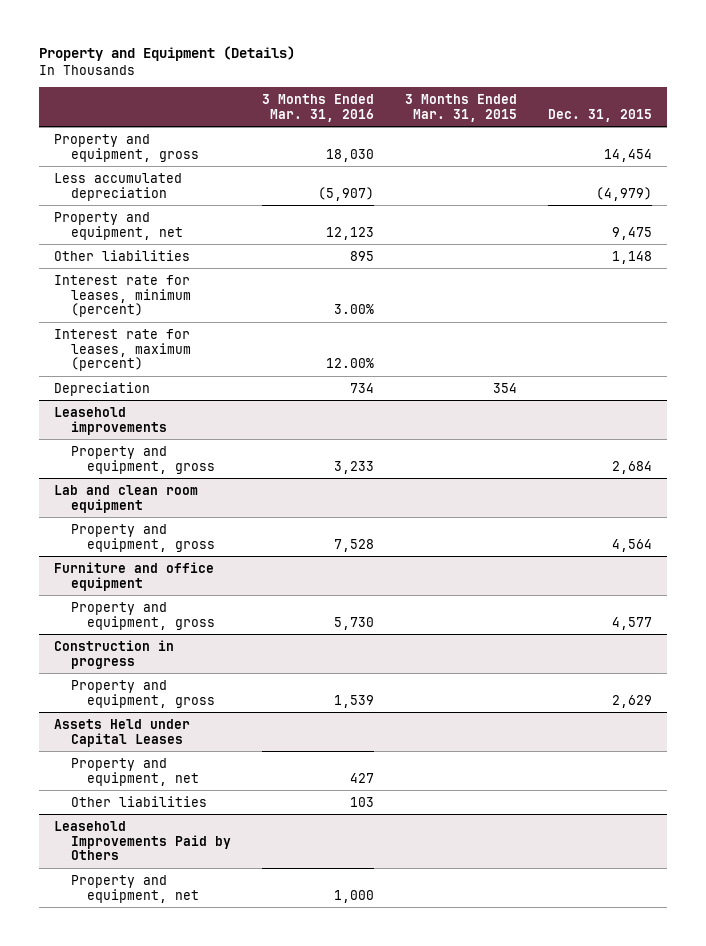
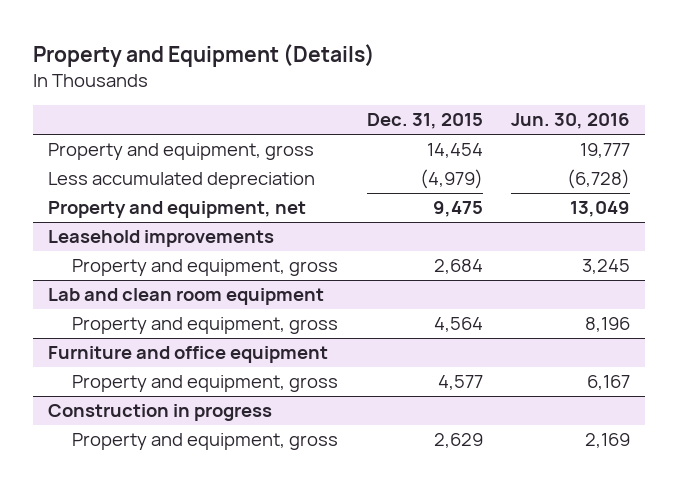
- | 3 Months Ended Mar. 31, 2016 | 3 Months Ended Mar. 31, 2015 | Dec. 31, 2015
+ | Dec. 31, 2015 | Jun. 30, 2016
- Other liabilities | 895 | | 1,148
- Interest rate for leases, minimum (percent) | 3.00% | |
- Interest rate for leases, maximum (percent) | 12.00% | |
- Depreciation | 734 | 354 |
- Assets Held under Capital Leases
- Property and equipment, net | 427 | |
- Other liabilities | 103 | |
- Leasehold Improvements Paid by Others
- Property and equipment, net | 1,000 | |

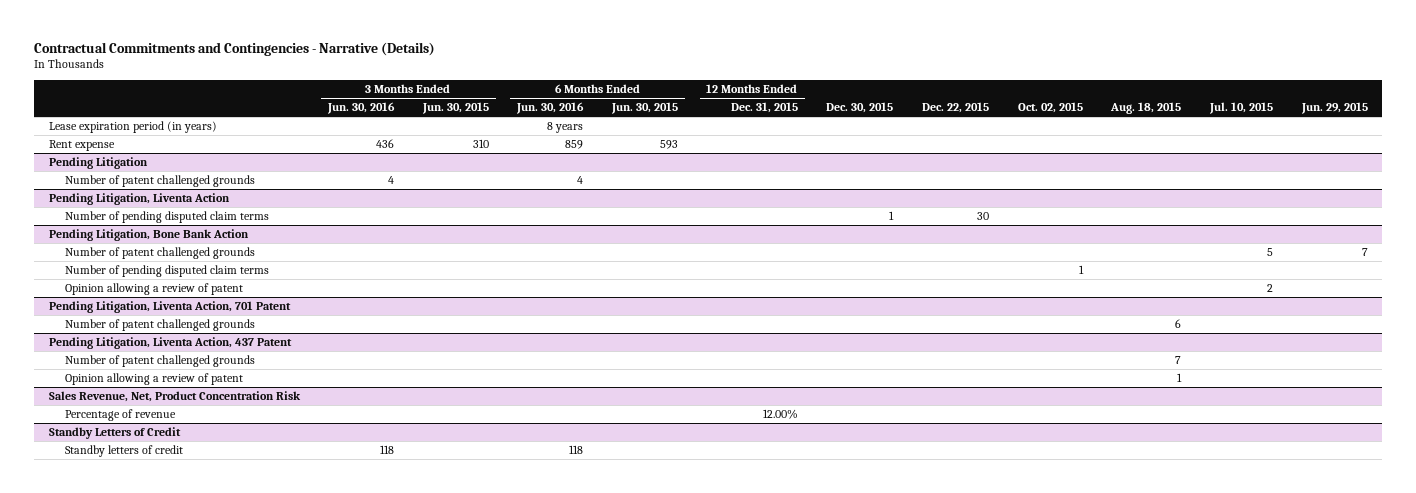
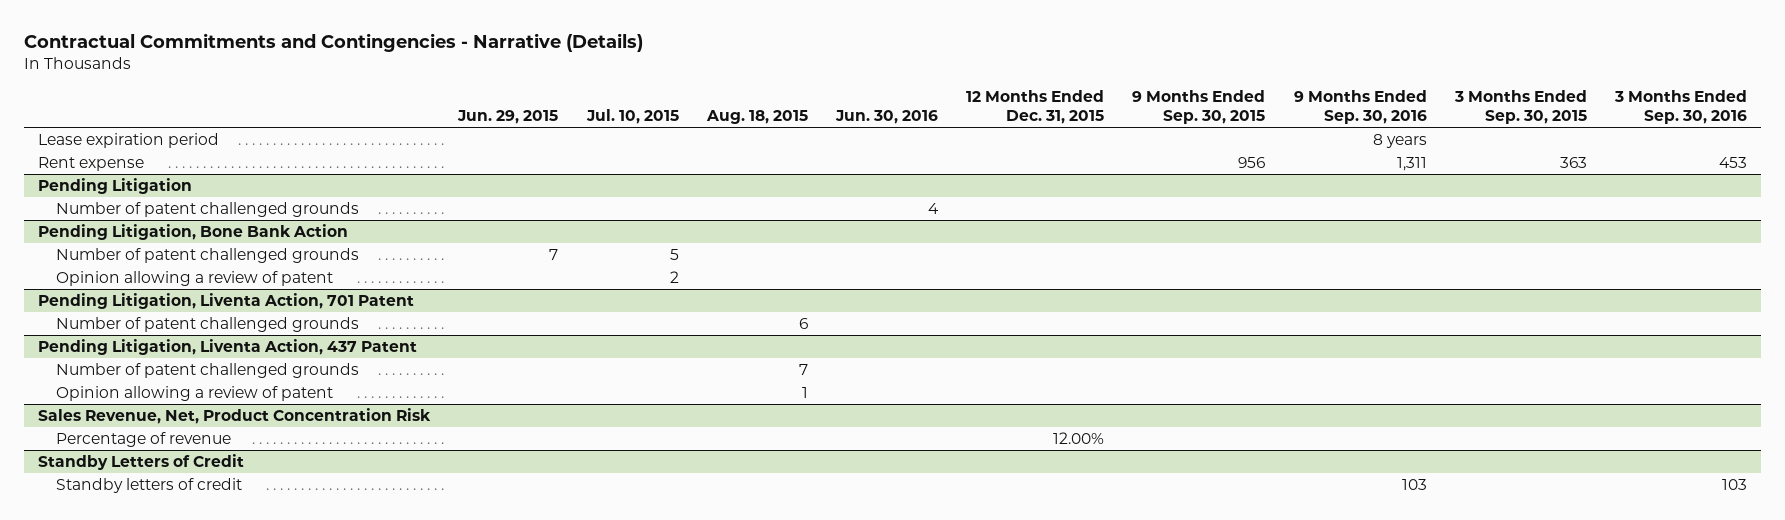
- | 3 Months Ended Jun. 30, 2016 | 3 Months Ended Jun. 30, 2015 | 6 Months Ended Jun. 30, 2016 | 6 Months Ended Jun. 30, 2015 | 12 Months Ended Dec. 31, 2015 | Dec. 30, 2015 | Dec. 22, 2015 | Oct. 02, 2015 | Aug. 18, 2015 | Jul. 10, 2015 | Jun. 29, 2015
+ | Jun. 29, 2015 | Jul. 10, 2015 | Aug. 18, 2015 | Jun. 30, 2016 | 12 Months Ended Dec. 31, 2015 | 9 Months Ended Sep. 30, 2015 | 9 Months Ended Sep. 30, 2016 | 3 Months Ended Sep. 30, 2015 | 3 Months Ended Sep. 30, 2016
- Lease expiration period (in years) | | | 8 years | | | | | | | |
+ Lease expiration period | | | | | | | 8 years | |
- Pending Litigation, Liventa Action
- Number of pending disputed claim terms | | | | | | 1 | 30 | | | |
@ Pending Litigation, Bone Bank Action
- Number of pending disputed claim terms | | | | | | | | 1 | | |

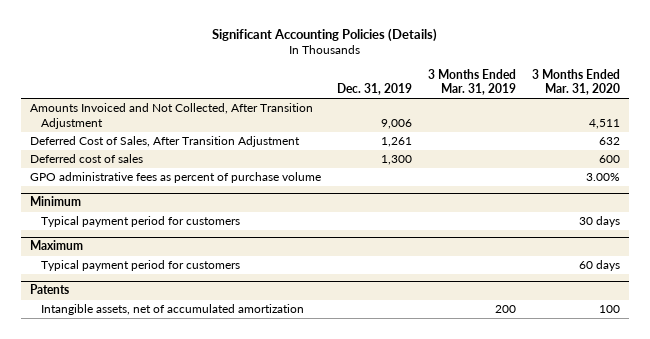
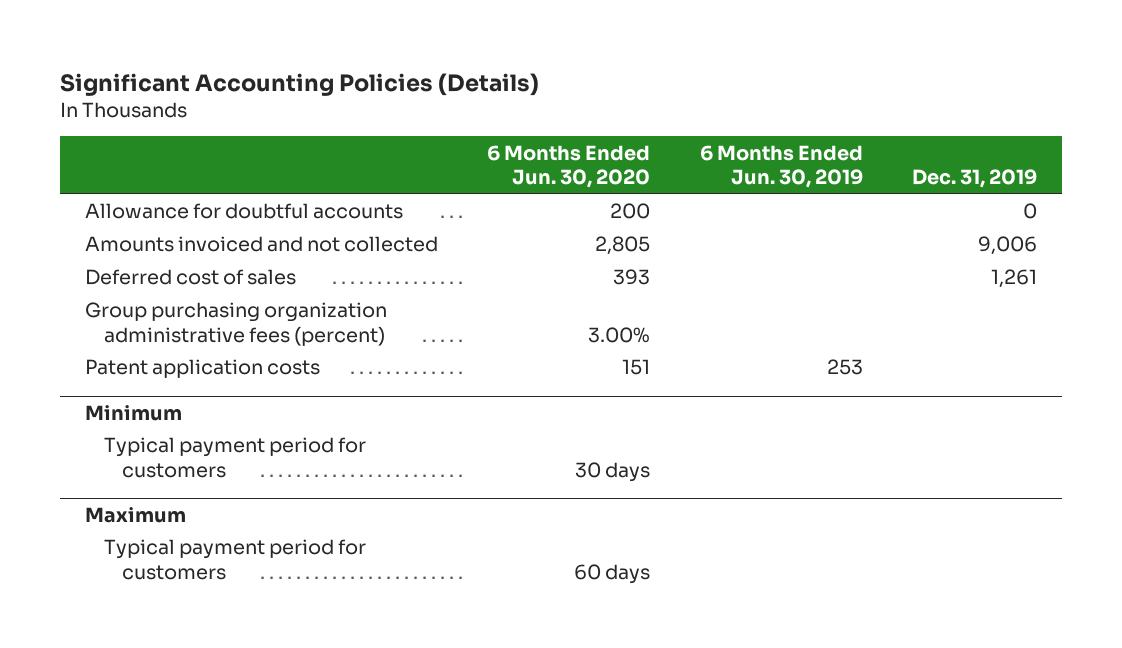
- | Dec. 31, 2019 | 3 Months Ended Mar. 31, 2019 | 3 Months Ended Mar. 31, 2020
+ | 6 Months Ended Jun. 30, 2020 | 6 Months Ended Jun. 30, 2019 | Dec. 31, 2019
- Amounts Invoiced and Not Collected, After Transition Adjustment | 9,006 | | 4,511
- Deferred Cost of Sales, After Transition Adjustment | 1,261 | | 632
- Deferred cost of sales | 1,300 | | 600
- GPO administrative fees as percent of purchase volume | | | 3.00%
+ Allowance for doubtful accounts | 200 | | 0
+ Amounts invoiced and not collected | 2,805 | | 9,006
+ Deferred cost of sales | 393 | | 1,261
+ Group purchasing organization administrative fees (percent) | 3.00% | |
+ Patent application costs | 151 | 253 |
- Patents
- Intangible assets, net of accumulated amortization | | 200 | 100

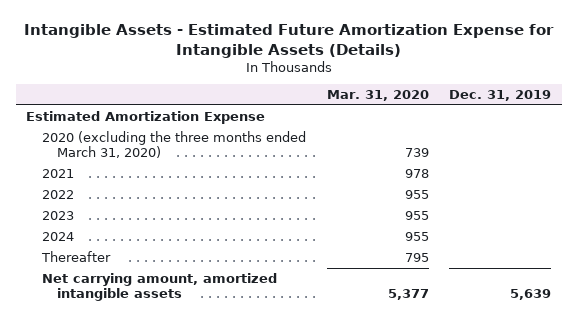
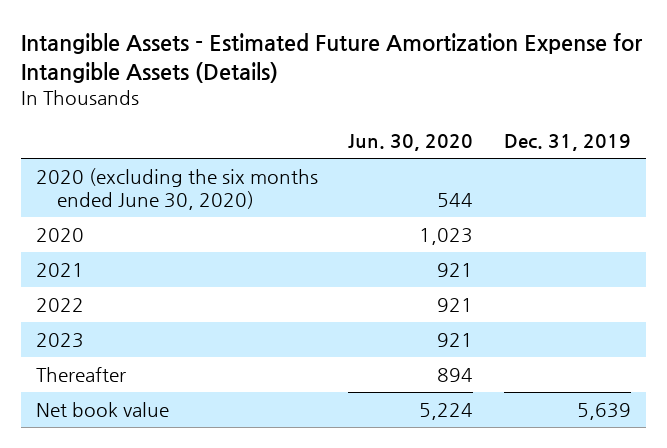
- | Mar. 31, 2020 | Dec. 31, 2019
+ | Jun. 30, 2020 | Dec. 31, 2019
- Estimated Amortization Expense
- 2020 (excluding the three months ended March 31, 2020) | 739 |
+ 2020 (excluding the six months ended June 30, 2020) | 544 |
+ 2020 | 1,023 |
- 2024 | 955 |
- Net carrying amount, amortized intangible assets | 5,377 | 5,639
+ Net book value | 5,224 | 5,639

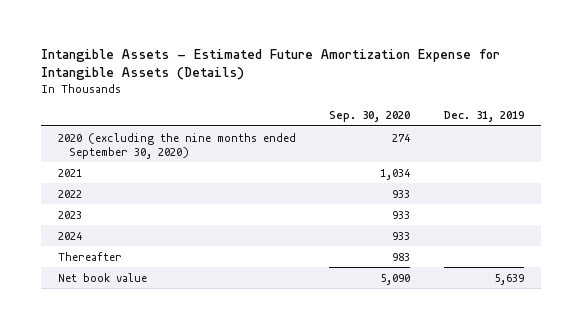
- | Jun. 30, 2020 | Dec. 31, 2019
+ | Sep. 30, 2020 | Dec. 31, 2019
- 2020 (excluding the six months ended June 30, 2020) | 544 |
- 2020 | 1,023 |
+ 2020 (excluding the nine months ended September 30, 2020) | 274 |
+ 2024 | 933 |

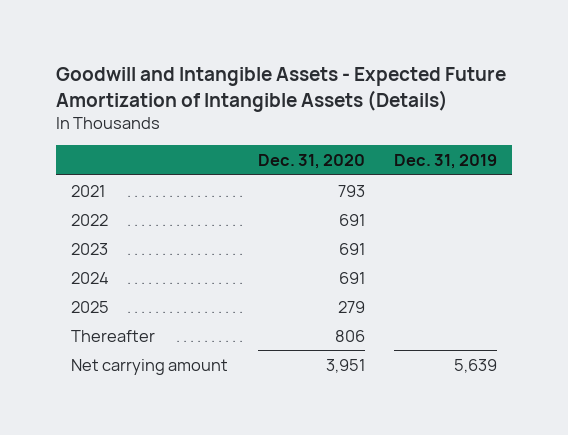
- Intangible Assets - Estimated Future Amortization Expense for Intangible Assets (Details)
+ Goodwill and Intangible Assets - Expected Future Amortization of Intangible Assets (Details)
- | Sep. 30, 2020 | Dec. 31, 2019
+ | Dec. 31, 2020 | Dec. 31, 2019
- 2020 (excluding the nine months ended September 30, 2020) | 274 |
+ 2025 | 279 |
- Net book value | 5,090 | 5,639
+ Net carrying amount | 3,951 | 5,639

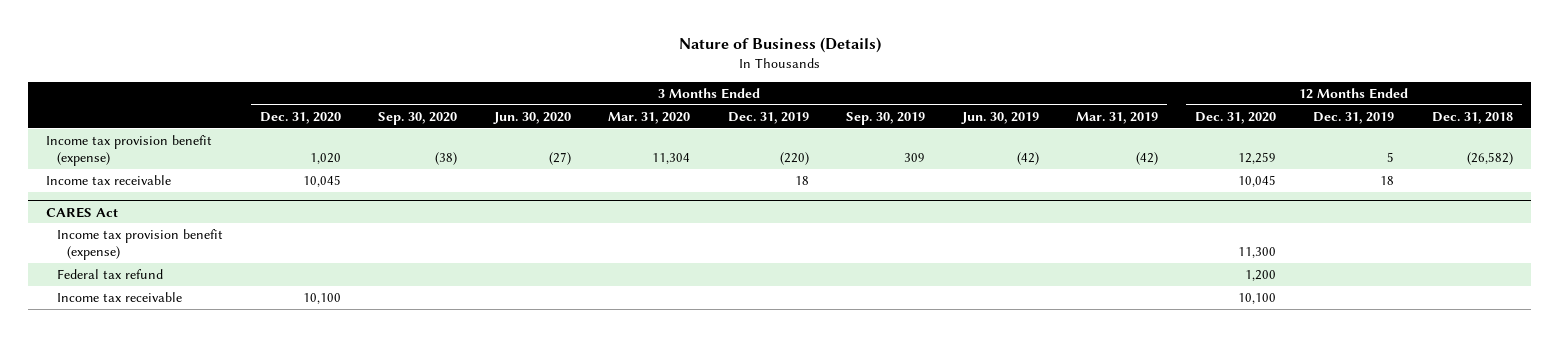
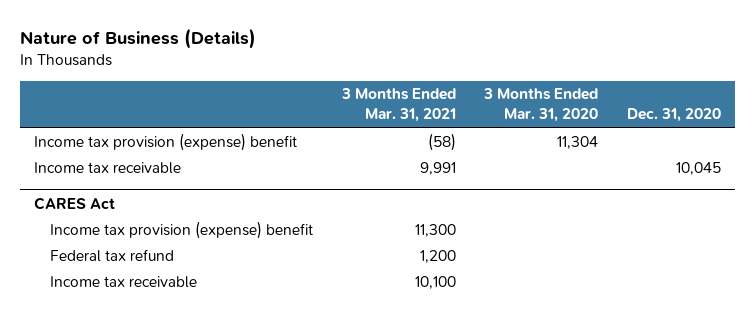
- | 3 Months Ended Dec. 31, 2020 | 3 Months Ended Sep. 30, 2020 | 3 Months Ended Jun. 30, 2020 | 3 Months Ended Mar. 31, 2020 | 3 Months Ended Dec. 31, 2019 | 3 Months Ended Sep. 30, 2019 | 3 Months Ended Jun. 30, 2019 | 3 Months Ended Mar. 31, 2019 | 12 Months Ended Dec. 31, 2020 | 12 Months Ended Dec. 31, 2019 | 12 Months Ended Dec. 31, 2018
+ | 3 Months Ended Mar. 31, 2021 | 3 Months Ended Mar. 31, 2020 | Dec. 31, 2020
- Income tax provision benefit (expense) | 1,020 | (38) | (27) | 11,304 | (220) | 309 | (42) | (42) | 12,259 | 5 | (26,582)
+ Income tax provision (expense) benefit | (58) | 11,304 |
@ CARES Act
- Income tax provision benefit (expense) | | | | | | | | | 11,300 | |
+ Income tax provision (expense) benefit | 11,300 | |

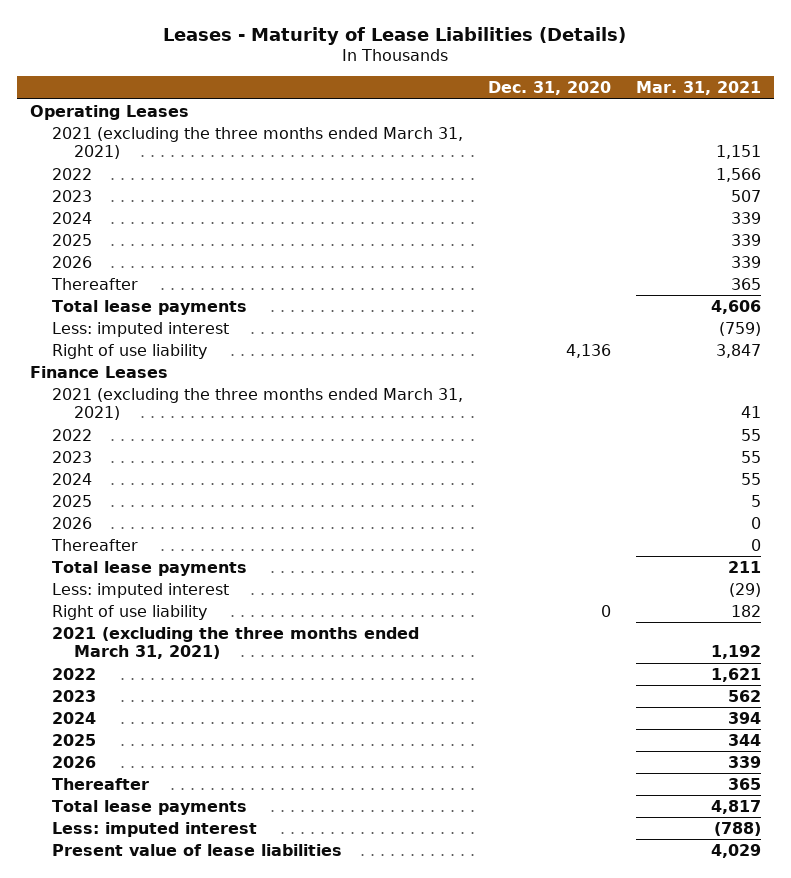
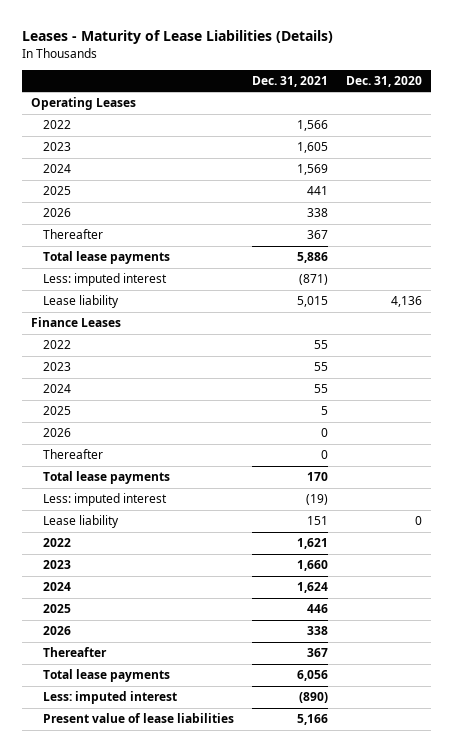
- | Dec. 31, 2020 | Mar. 31, 2021
+ | Dec. 31, 2021 | Dec. 31, 2020
- 2021 (excluding the three months ended March 31, 2021) | | 1,151
- Right of use liability | 4,136 | 3,847
+ Lease liability | 5,015 | 4,136
- 2021 (excluding the three months ended March 31, 2021) | | 41
- Right of use liability | 0 | 182
- 2021 (excluding the three months ended March 31, 2021) | | 1,192
+ Lease liability | 151 | 0

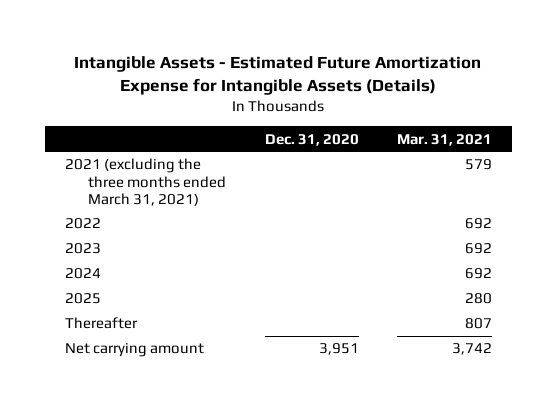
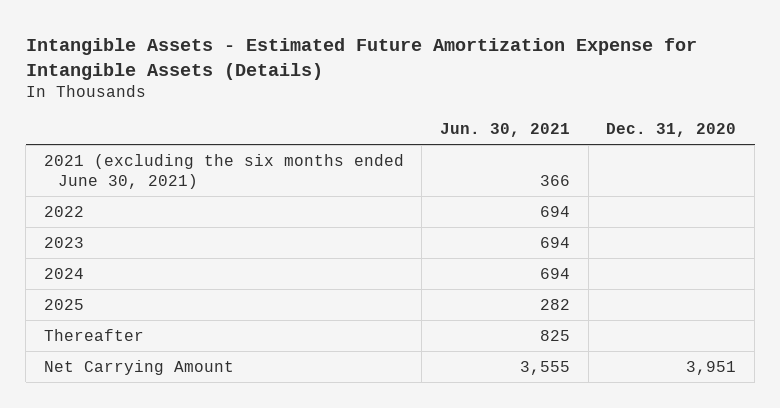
- | Dec. 31, 2020 | Mar. 31, 2021
+ | Jun. 30, 2021 | Dec. 31, 2020
- 2021 (excluding the three months ended March 31, 2021) | | 579
+ 2021 (excluding the six months ended June 30, 2021) | 366 |
- Net carrying amount | 3,951 | 3,742
+ Net Carrying Amount | 3,555 | 3,951

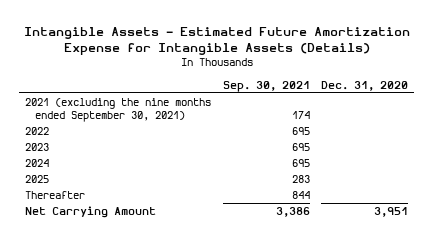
- | Jun. 30, 2021 | Dec. 31, 2020
+ | Sep. 30, 2021 | Dec. 31, 2020
- 2021 (excluding the six months ended June 30, 2021) | 366 |
+ 2021 (excluding the nine months ended September 30, 2021) | 174 |

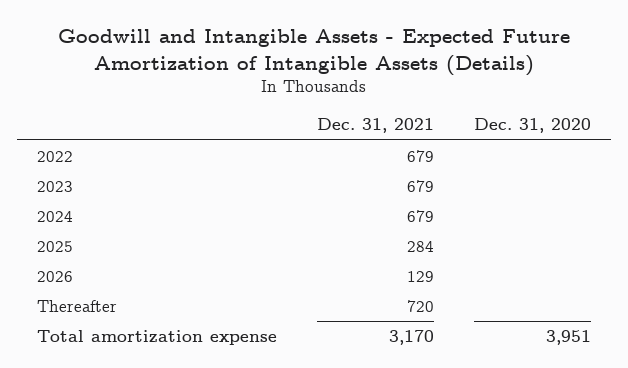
- Intangible Assets - Estimated Future Amortization Expense for Intangible Assets (Details)
+ Goodwill and Intangible Assets - Expected Future Amortization of Intangible Assets (Details)
- | Sep. 30, 2021 | Dec. 31, 2020
+ | Dec. 31, 2021 | Dec. 31, 2020
- 2021 (excluding the nine months ended September 30, 2021) | 174 |
+ 2026 | 129 |
- Net Carrying Amount | 3,386 | 3,951
+ Total amortization expense | 3,170 | 3,951

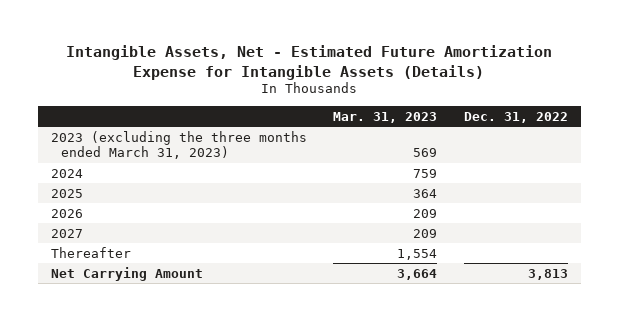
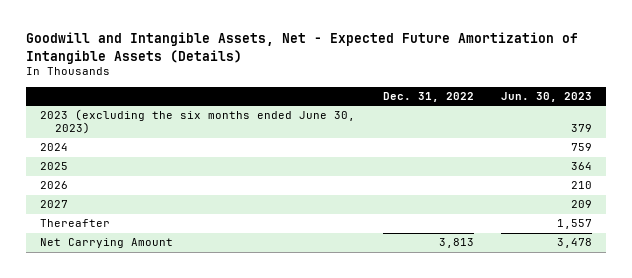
- Intangible Assets, Net - Estimated Future Amortization Expense for Intangible Assets (Details)
+ Goodwill and Intangible Assets, Net - Expected Future Amortization of Intangible Assets (Details)
- | Mar. 31, 2023 | Dec. 31, 2022
+ | Dec. 31, 2022 | Jun. 30, 2023
- 2023 (excluding the three months ended March 31, 2023) | 569 |
+ 2023 (excluding the six months ended June 30, 2023) | | 379

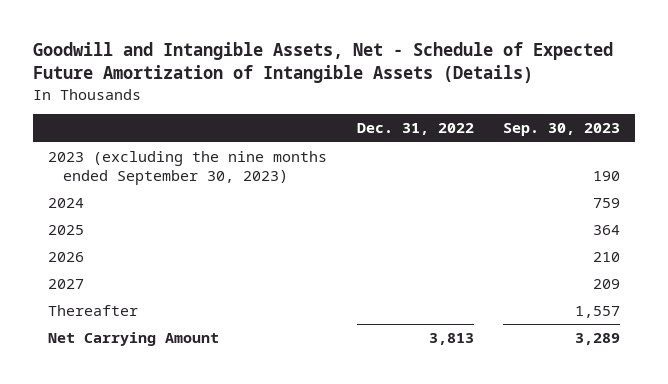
- Goodwill and Intangible Assets, Net - Expected Future Amortization of Intangible Assets (Details)
+ Goodwill and Intangible Assets, Net - Schedule of Expected Future Amortization of Intangible Assets (Details)
- | Dec. 31, 2022 | Jun. 30, 2023
+ | Dec. 31, 2022 | Sep. 30, 2023
- 2023 (excluding the six months ended June 30, 2023) | | 379
+ 2023 (excluding the nine months ended September 30, 2023) | | 190

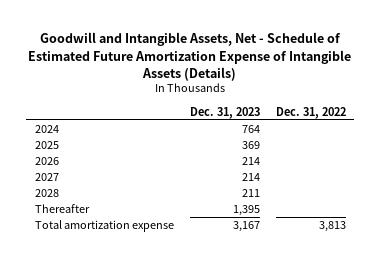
- Goodwill and Intangible Assets, Net - Schedule of Expected Future Amortization of Intangible Assets (Details)
+ Goodwill and Intangible Assets, Net - Schedule of Estimated Future Amortization Expense of Intangible Assets (Details)
- | Dec. 31, 2022 | Sep. 30, 2023
+ | Dec. 31, 2023 | Dec. 31, 2022
- 2023 (excluding the nine months ended September 30, 2023) | | 190
+ 2028 | 211 |
- Net Carrying Amount | 3,813 | 3,289
+ Total amortization expense | 3,167 | 3,813

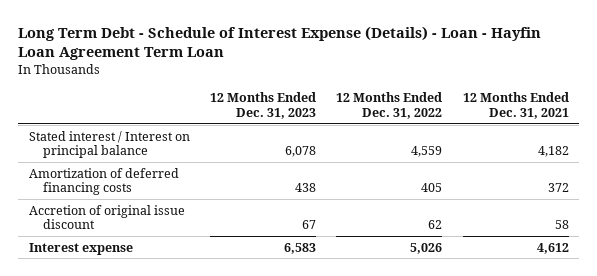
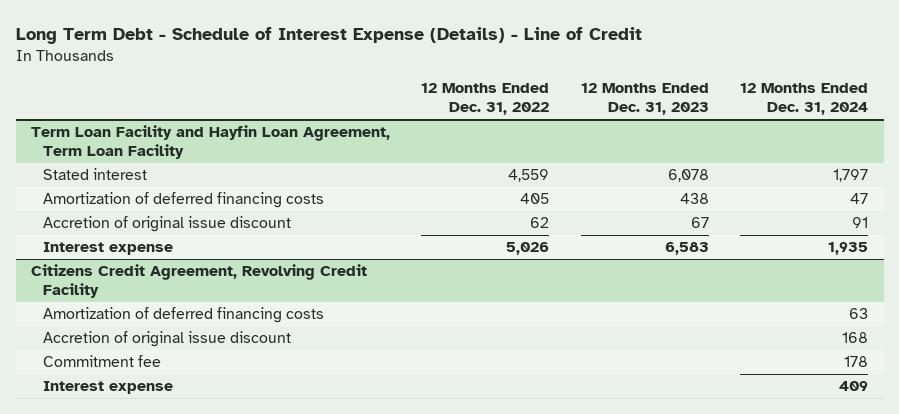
- Long Term Debt - Schedule of Interest Expense (Details) - Loan - Hayfin Loan Agreement Term Loan
+ Long Term Debt - Schedule of Interest Expense (Details) - Line of Credit
- | 12 Months Ended Dec. 31, 2023 | 12 Months Ended Dec. 31, 2022 | 12 Months Ended Dec. 31, 2021
+ | 12 Months Ended Dec. 31, 2022 | 12 Months Ended Dec. 31, 2023 | 12 Months Ended Dec. 31, 2024
- Stated interest / Interest on principal balance | 6,078 | 4,559 | 4,182
+ Term Loan Facility and Hayfin Loan Agreement, Term Loan Facility
+ Stated interest | 4,559 | 6,078 | 1,797
+ Citizens Credit Agreement, Revolving Credit Facility
+ Amortization of deferred financing costs | | | 63
+ Accretion of original issue discount | | | 168
+ Commitment fee | | | 178
+ Interest expense | | | 409

